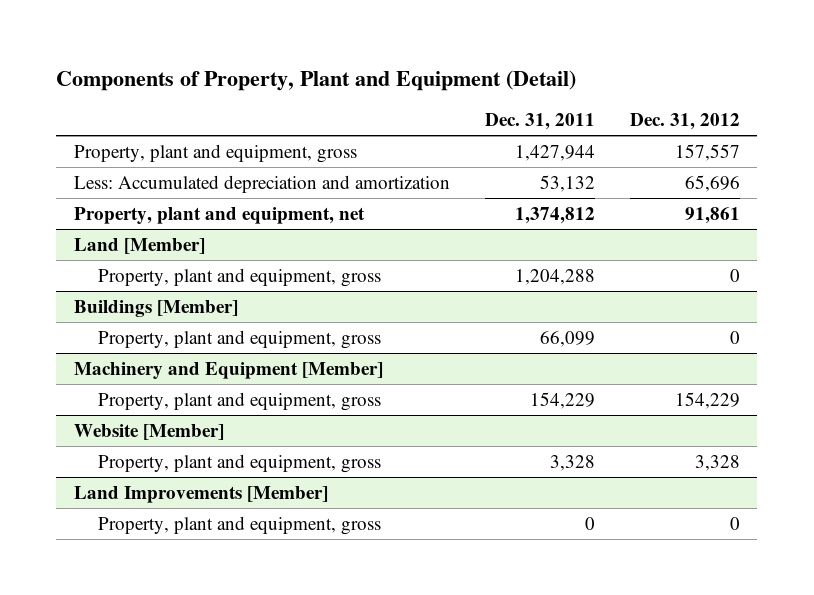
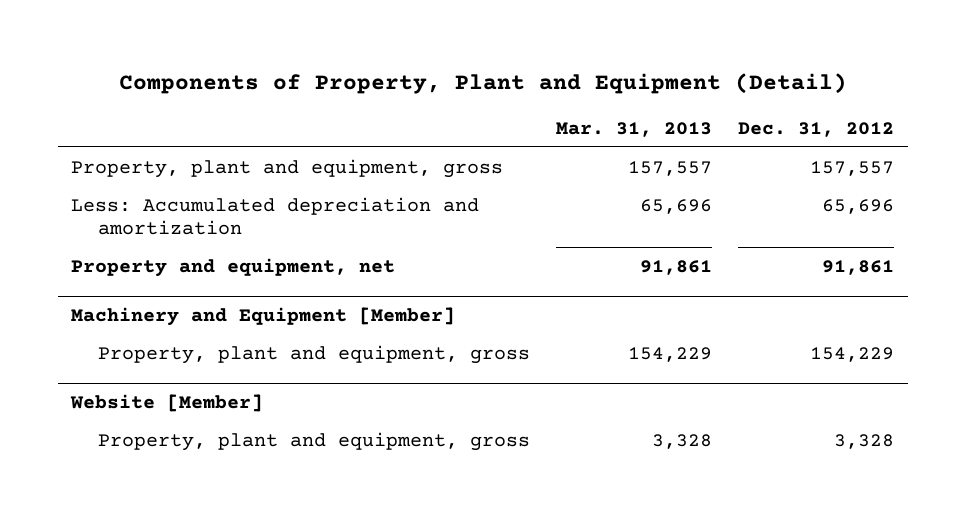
- | Dec. 31, 2011 | Dec. 31, 2012
+ | Mar. 31, 2013 | Dec. 31, 2012
- Property, plant and equipment, net | 1,374,812 | 91,861
- Land [Member]
- Property, plant and equipment, gross | 1,204,288 | 0
- Buildings [Member]
- Property, plant and equipment, gross | 66,099 | 0
+ Property and equipment, net | 91,861 | 91,861
- Land Improvements [Member]
- Property, plant and equipment, gross | 0 | 0

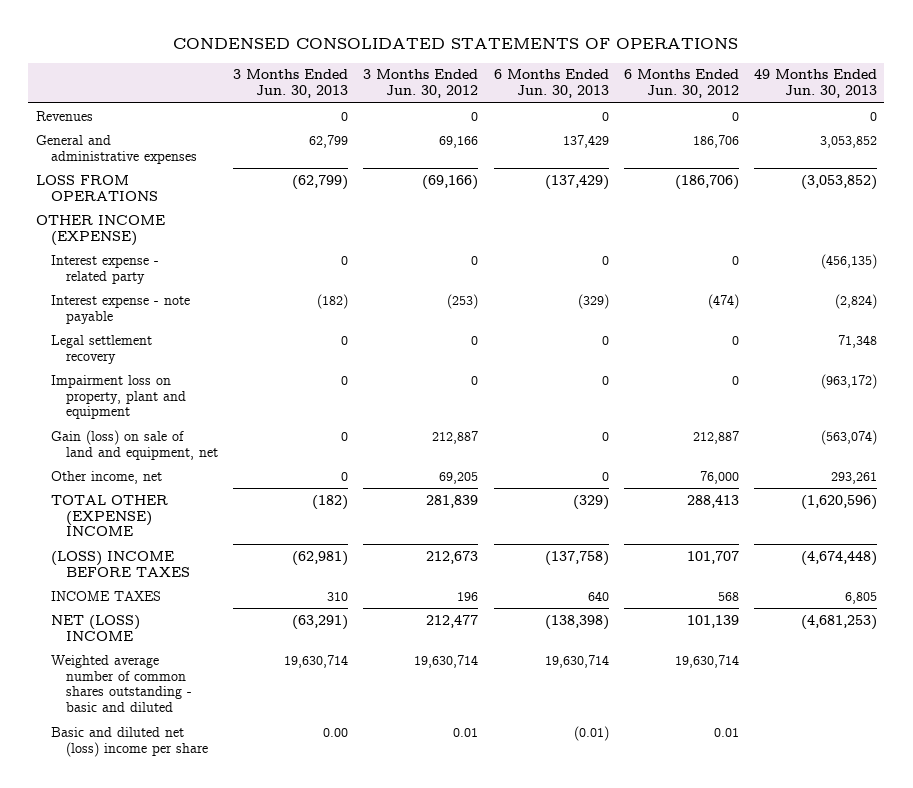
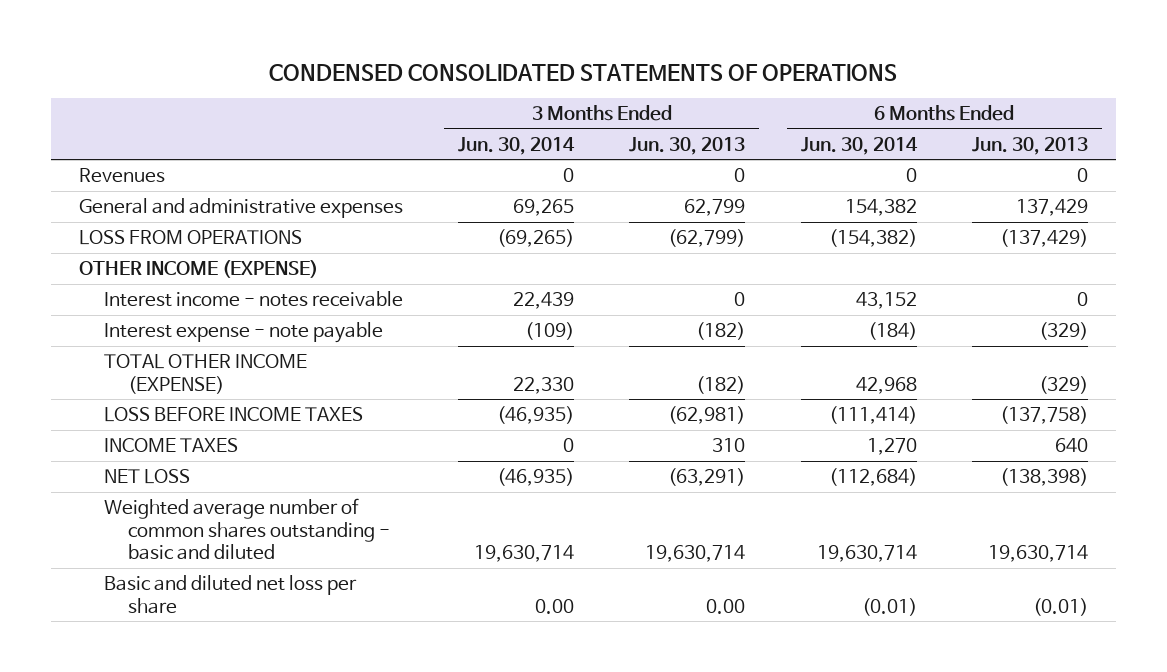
- | 3 Months Ended Jun. 30, 2013 | 3 Months Ended Jun. 30, 2012 | 6 Months Ended Jun. 30, 2013 | 6 Months Ended Jun. 30, 2012 | 49 Months Ended Jun. 30, 2013
+ | 3 Months Ended Jun. 30, 2014 | 3 Months Ended Jun. 30, 2013 | 6 Months Ended Jun. 30, 2014 | 6 Months Ended Jun. 30, 2013
- Interest expense - related party | 0 | 0 | 0 | 0 | (456,135)
+ Interest income - notes receivable | 22,439 | 0 | 43,152 | 0
- Legal settlement recovery | 0 | 0 | 0 | 0 | 71,348
- Impairment loss on property, plant and equipment | 0 | 0 | 0 | 0 | (963,172)
- Gain (loss) on sale of land and equipment, net | 0 | 212,887 | 0 | 212,887 | (563,074)
- Other income, net | 0 | 69,205 | 0 | 76,000 | 293,261
- TOTAL OTHER (EXPENSE) INCOME | (182) | 281,839 | (329) | 288,413 | (1,620,596)
- (LOSS) INCOME BEFORE TAXES | (62,981) | 212,673 | (137,758) | 101,707 | (4,674,448)
+ TOTAL OTHER INCOME (EXPENSE) | 22,330 | (182) | 42,968 | (329)
+ LOSS BEFORE INCOME TAXES | (46,935) | (62,981) | (111,414) | (137,758)
- NET (LOSS) INCOME | (63,291) | 212,477 | (138,398) | 101,139 | (4,681,253)
+ NET LOSS | (46,935) | (63,291) | (112,684) | (138,398)
- Basic and diluted net (loss) income per share | 0.00 | 0.01 | (0.01) | 0.01 |
+ Basic and diluted net loss per share | 0.00 | 0.00 | (0.01) | (0.01)

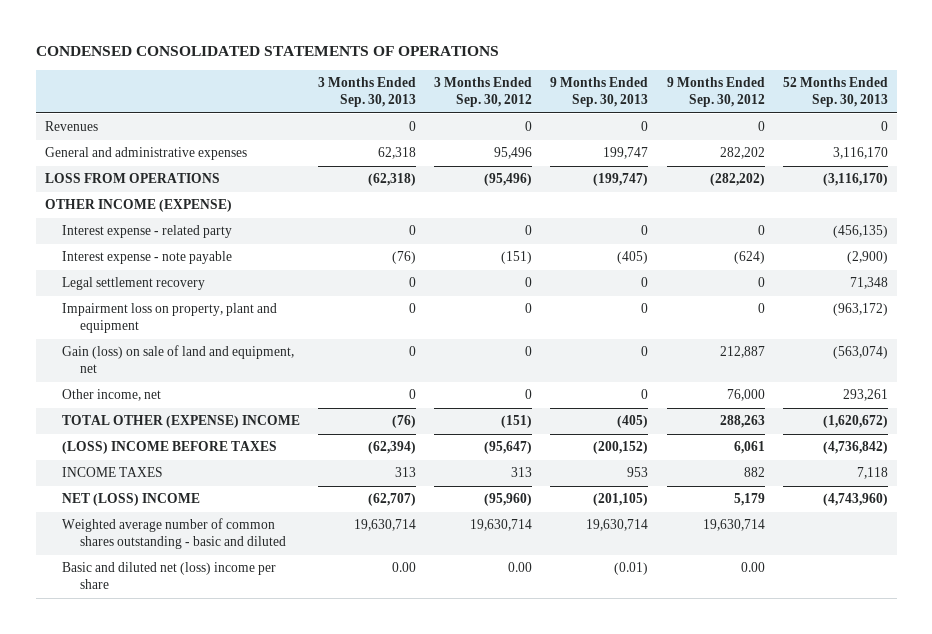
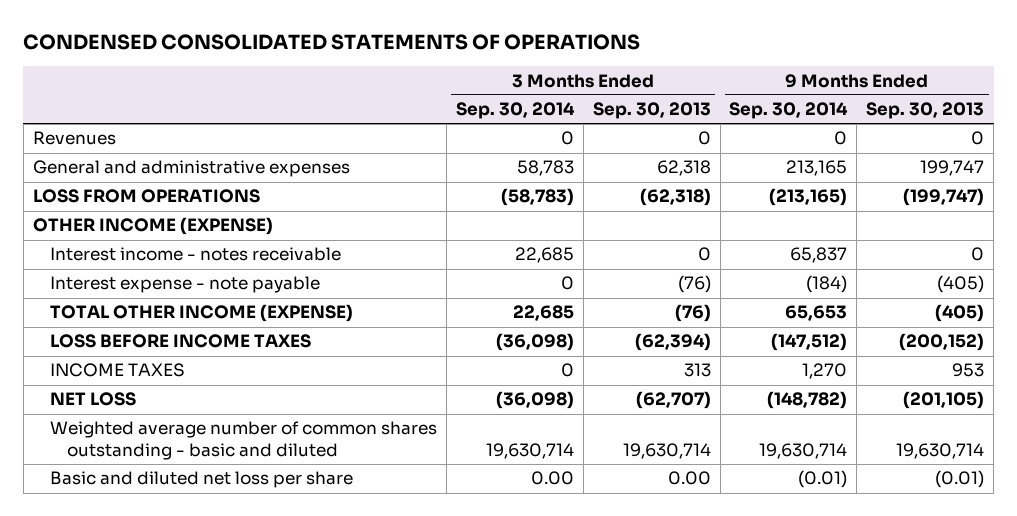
- | 3 Months Ended Sep. 30, 2013 | 3 Months Ended Sep. 30, 2012 | 9 Months Ended Sep. 30, 2013 | 9 Months Ended Sep. 30, 2012 | 52 Months Ended Sep. 30, 2013
+ | 3 Months Ended Sep. 30, 2014 | 3 Months Ended Sep. 30, 2013 | 9 Months Ended Sep. 30, 2014 | 9 Months Ended Sep. 30, 2013
- Interest expense - related party | 0 | 0 | 0 | 0 | (456,135)
+ Interest income - notes receivable | 22,685 | 0 | 65,837 | 0
- Legal settlement recovery | 0 | 0 | 0 | 0 | 71,348
- Impairment loss on property, plant and equipment | 0 | 0 | 0 | 0 | (963,172)
- Gain (loss) on sale of land and equipment, net | 0 | 0 | 0 | 212,887 | (563,074)
- Other income, net | 0 | 0 | 0 | 76,000 | 293,261
- TOTAL OTHER (EXPENSE) INCOME | (76) | (151) | (405) | 288,263 | (1,620,672)
- (LOSS) INCOME BEFORE TAXES | (62,394) | (95,647) | (200,152) | 6,061 | (4,736,842)
+ TOTAL OTHER INCOME (EXPENSE) | 22,685 | (76) | 65,653 | (405)
+ LOSS BEFORE INCOME TAXES | (36,098) | (62,394) | (147,512) | (200,152)
- NET (LOSS) INCOME | (62,707) | (95,960) | (201,105) | 5,179 | (4,743,960)
+ NET LOSS | (36,098) | (62,707) | (148,782) | (201,105)
- Basic and diluted net (loss) income per share | 0.00 | 0.00 | (0.01) | 0.00 |
+ Basic and diluted net loss per share | 0.00 | 0.00 | (0.01) | (0.01)

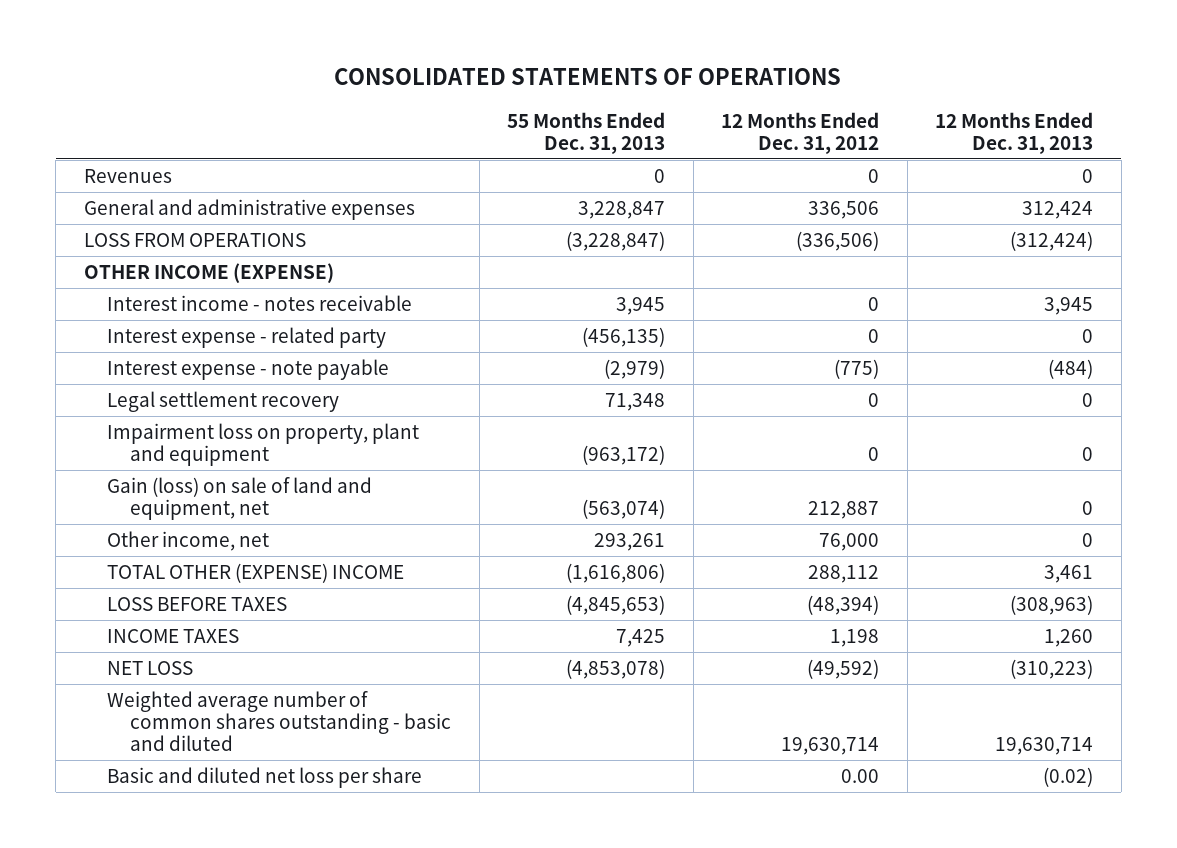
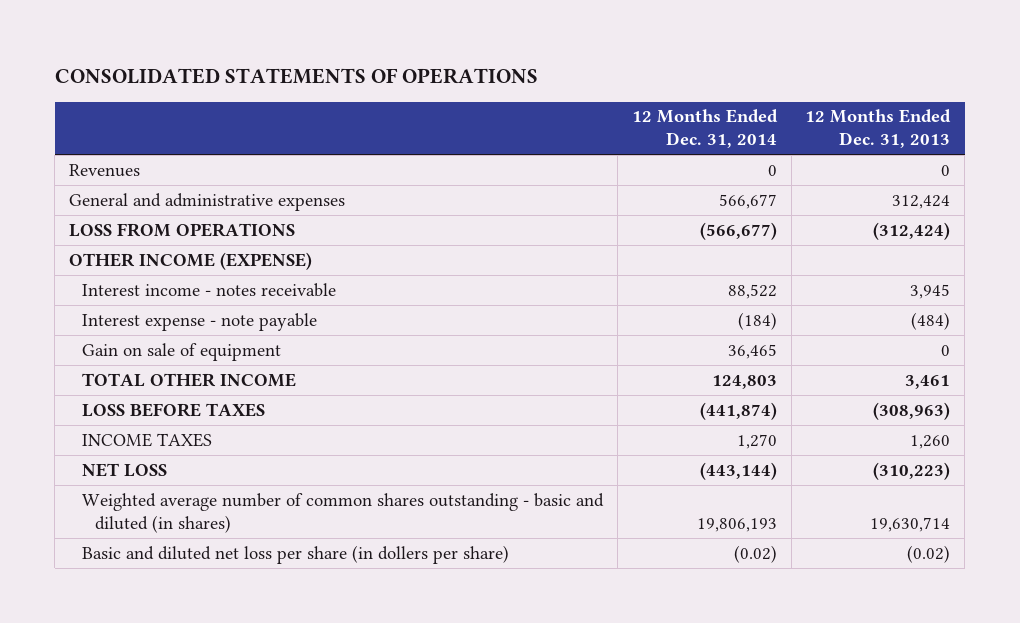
- | 55 Months Ended Dec. 31, 2013 | 12 Months Ended Dec. 31, 2012 | 12 Months Ended Dec. 31, 2013
+ | 12 Months Ended Dec. 31, 2014 | 12 Months Ended Dec. 31, 2013
- Interest expense - related party | (456,135) | 0 | 0
- Legal settlement recovery | 71,348 | 0 | 0
- Impairment loss on property, plant and equipment | (963,172) | 0 | 0
- Gain (loss) on sale of land and equipment, net | (563,074) | 212,887 | 0
- Other income, net | 293,261 | 76,000 | 0
- TOTAL OTHER (EXPENSE) INCOME | (1,616,806) | 288,112 | 3,461
+ Gain on sale of equipment | 36,465 | 0
+ TOTAL OTHER INCOME | 124,803 | 3,461
- Weighted average number of common shares outstanding - basic and diluted | | 19,630,714 | 19,630,714
- Basic and diluted net loss per share | | 0.00 | (0.02)
+ Weighted average number of common shares outstanding - basic and diluted (in shares) | 19,806,193 | 19,630,714
+ Basic and diluted net loss per share (in dollers per share) | (0.02) | (0.02)

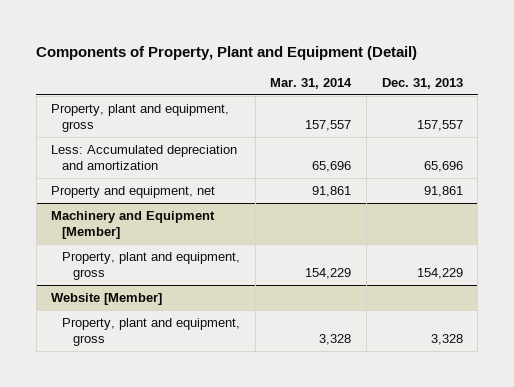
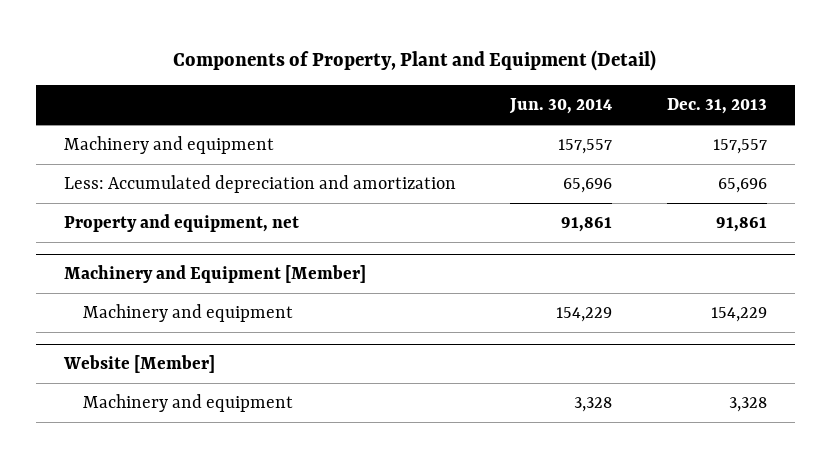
- | Mar. 31, 2014 | Dec. 31, 2013
+ | Jun. 30, 2014 | Dec. 31, 2013
- Property, plant and equipment, gross | 157,557 | 157,557
+ Machinery and equipment | 157,557 | 157,557
@ Machinery and Equipment [Member]
- Property, plant and equipment, gross | 154,229 | 154,229
+ Machinery and equipment | 154,229 | 154,229
@ Website [Member]
- Property, plant and equipment, gross | 3,328 | 3,328
+ Machinery and equipment | 3,328 | 3,328

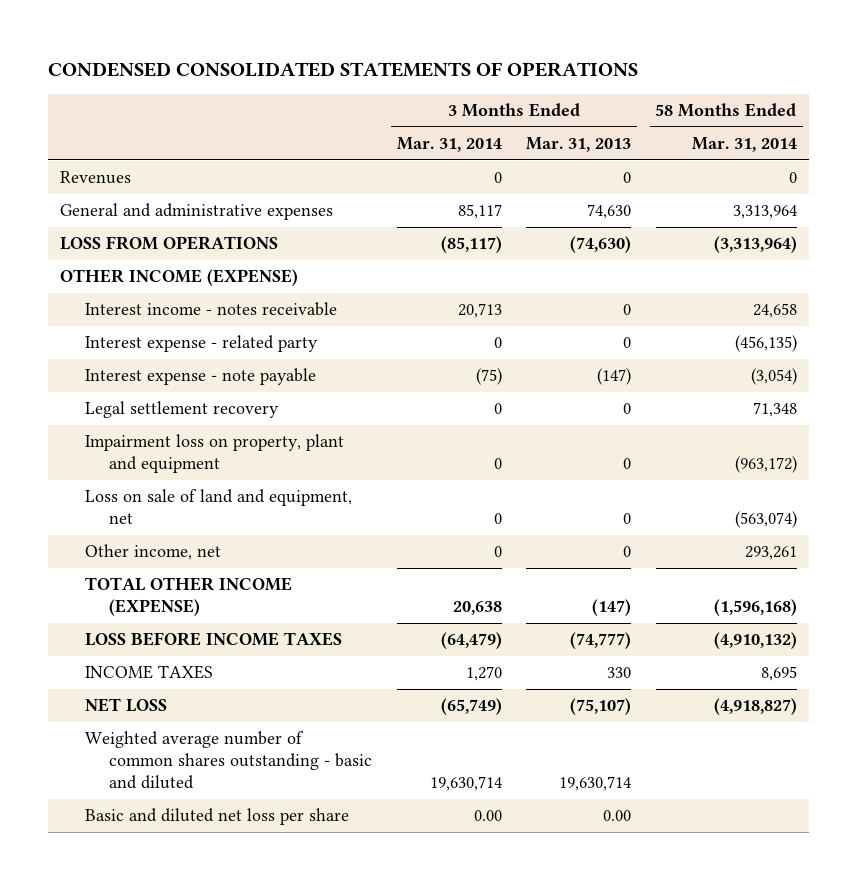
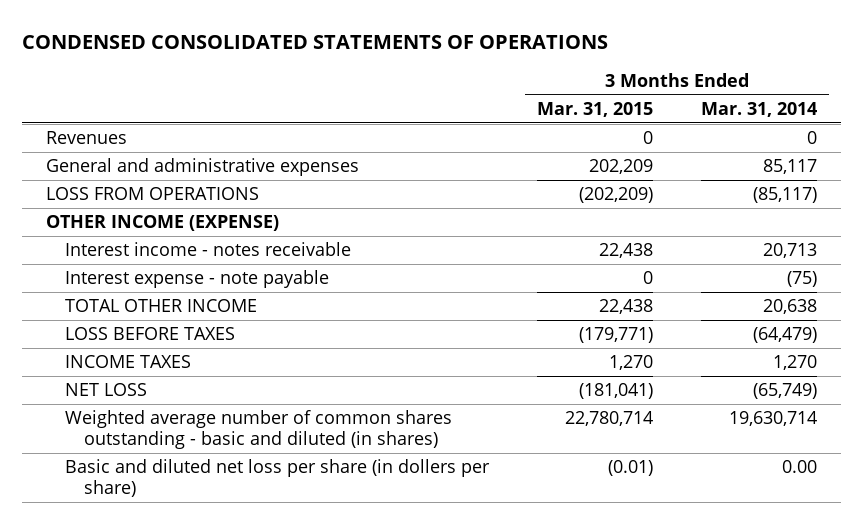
- | 3 Months Ended Mar. 31, 2014 | 3 Months Ended Mar. 31, 2013 | 58 Months Ended Mar. 31, 2014
+ | 3 Months Ended Mar. 31, 2015 | 3 Months Ended Mar. 31, 2014
- Interest expense - related party | 0 | 0 | (456,135)
- Legal settlement recovery | 0 | 0 | 71,348
- Impairment loss on property, plant and equipment | 0 | 0 | (963,172)
- Loss on sale of land and equipment, net | 0 | 0 | (563,074)
- Other income, net | 0 | 0 | 293,261
- TOTAL OTHER INCOME (EXPENSE) | 20,638 | (147) | (1,596,168)
- LOSS BEFORE INCOME TAXES | (64,479) | (74,777) | (4,910,132)
+ TOTAL OTHER INCOME | 22,438 | 20,638
+ LOSS BEFORE TAXES | (179,771) | (64,479)
- Weighted average number of common shares outstanding - basic and diluted | 19,630,714 | 19,630,714 |
- Basic and diluted net loss per share | 0.00 | 0.00 |
+ Weighted average number of common shares outstanding - basic and diluted (in shares) | 22,780,714 | 19,630,714
+ Basic and diluted net loss per share (in dollers per share) | (0.01) | 0.00

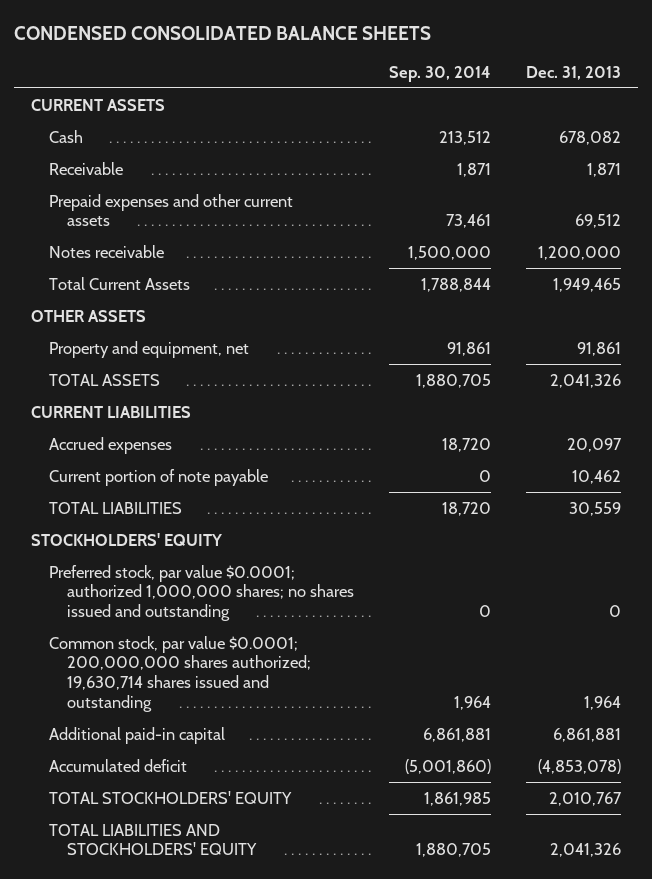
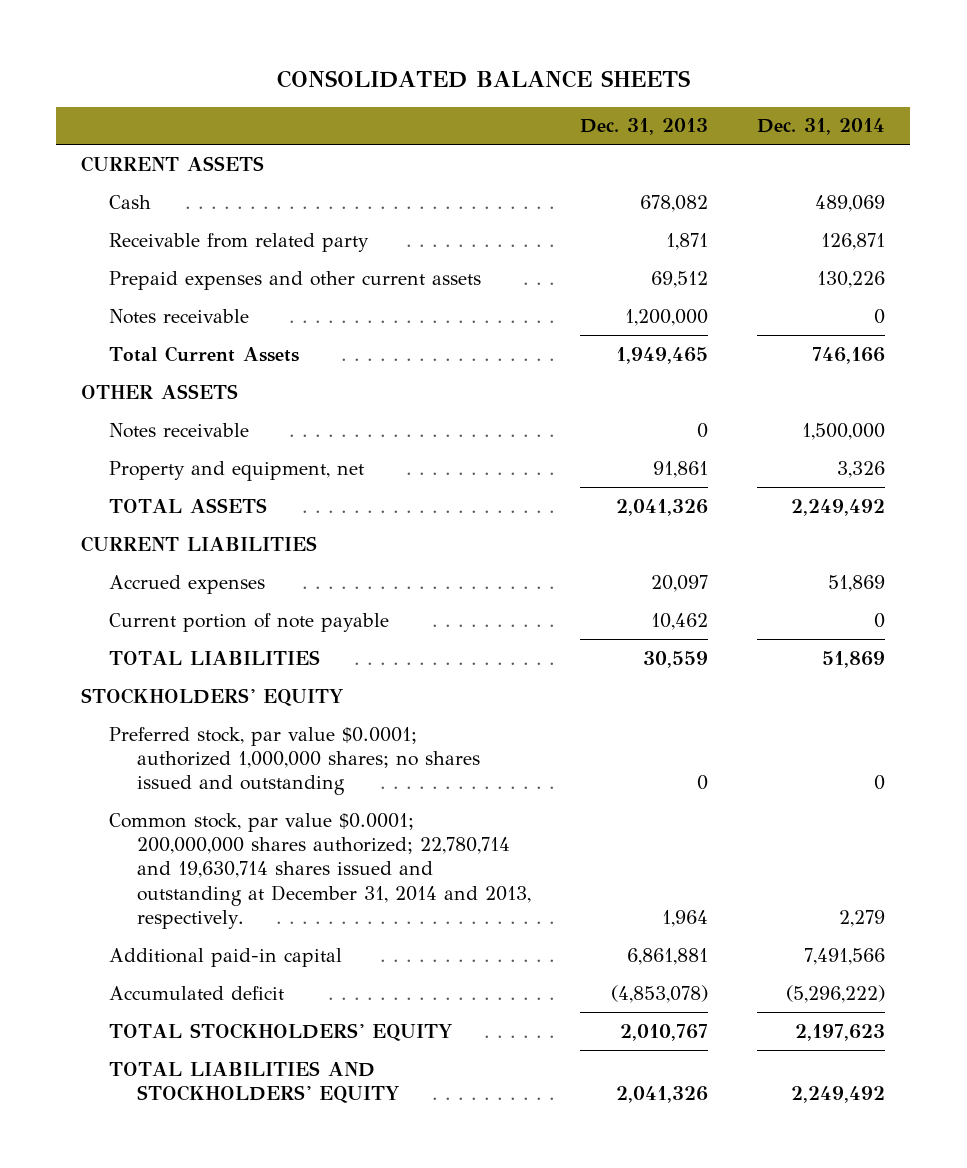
- CONDENSED CONSOLIDATED BALANCE SHEETS
+ CONSOLIDATED BALANCE SHEETS
- | Sep. 30, 2014 | Dec. 31, 2013
+ | Dec. 31, 2013 | Dec. 31, 2014
- Receivable | 1,871 | 1,871
+ Receivable from related party | 1,871 | 126,871
+ Notes receivable | 0 | 1,500,000
- Common stock, par value $0.0001; 200,000,000 shares authorized; 19,630,714 shares issued and outstanding | 1,964 | 1,964
+ Common stock, par value $0.0001; 200,000,000 shares authorized; 22,780,714 and 19,630,714 shares issued and outstanding at December 31, 2014 and 2013, respectively. | 1,964 | 2,279

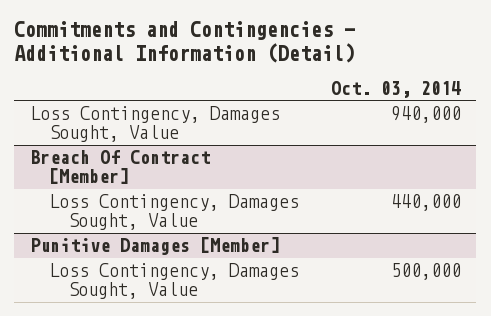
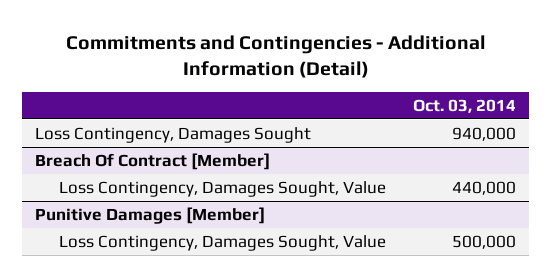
- Loss Contingency, Damages Sought, Value | 940,000
+ Loss Contingency, Damages Sought | 940,000

